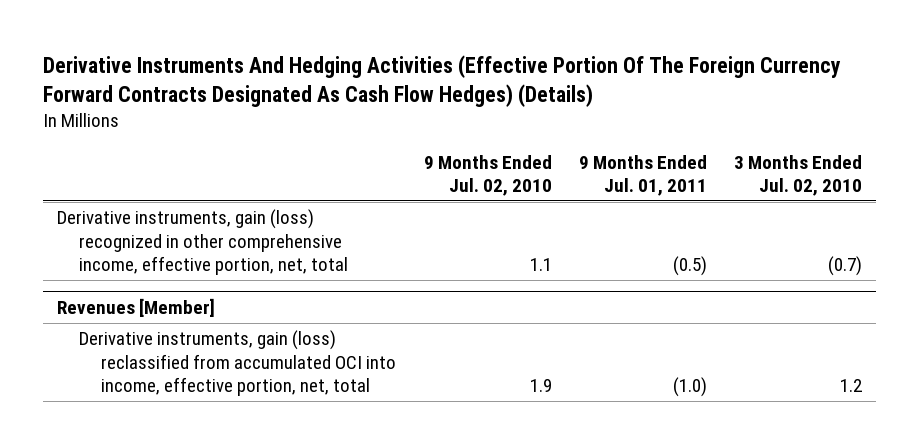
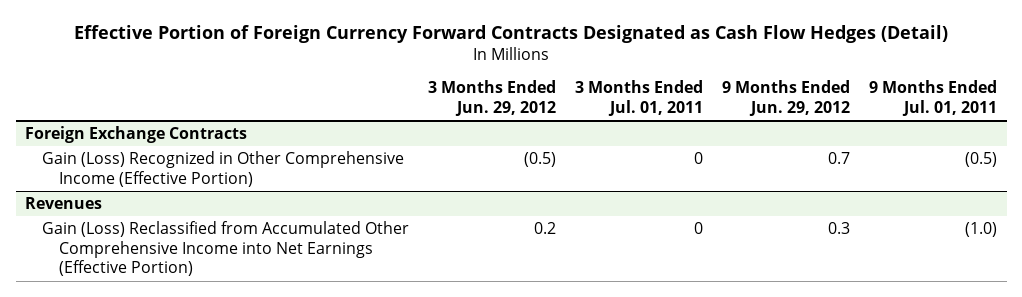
- Derivative Instruments And Hedging Activities (Effective Portion Of The Foreign Currency Forward Contracts Designated As Cash Flow Hedges) (Details)
+ Effective Portion of Foreign Currency Forward Contracts Designated as Cash Flow Hedges (Detail)
- | 9 Months Ended Jul. 02, 2010 | 9 Months Ended Jul. 01, 2011 | 3 Months Ended Jul. 02, 2010
+ | 3 Months Ended Jun. 29, 2012 | 3 Months Ended Jul. 01, 2011 | 9 Months Ended Jun. 29, 2012 | 9 Months Ended Jul. 01, 2011
- Derivative instruments, gain (loss) recognized in other comprehensive income, effective portion, net, total | 1.1 | (0.5) | (0.7)
- Revenues [Member]
- Derivative instruments, gain (loss) reclassified from accumulated OCI into income, effective portion, net, total | 1.9 | (1.0) | 1.2
+ Foreign Exchange Contracts
+ Gain (Loss) Recognized in Other Comprehensive Income (Effective Portion) | (0.5) | 0 | 0.7 | (0.5)
+ Revenues
+ Gain (Loss) Reclassified from Accumulated Other Comprehensive Income into Net Earnings (Effective Portion) | 0.2 | 0 | 0.3 | (1.0)

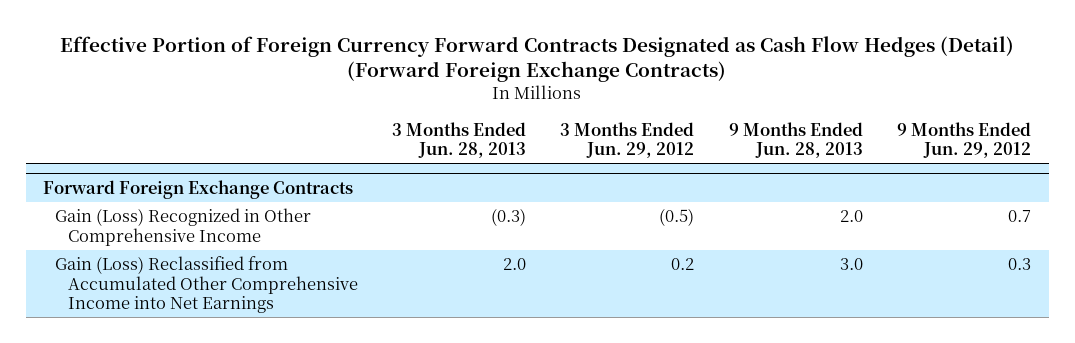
- Effective Portion of Foreign Currency Forward Contracts Designated as Cash Flow Hedges (Detail)
+ Effective Portion of Foreign Currency Forward Contracts Designated as Cash Flow Hedges (Detail) (Forward Foreign Exchange Contracts)
- | 3 Months Ended Jun. 29, 2012 | 3 Months Ended Jul. 01, 2011 | 9 Months Ended Jun. 29, 2012 | 9 Months Ended Jul. 01, 2011
+ | 3 Months Ended Jun. 28, 2013 | 3 Months Ended Jun. 29, 2012 | 9 Months Ended Jun. 28, 2013 | 9 Months Ended Jun. 29, 2012
- Foreign Exchange Contracts
- Gain (Loss) Recognized in Other Comprehensive Income (Effective Portion) | (0.5) | 0 | 0.7 | (0.5)
- Revenues
- Gain (Loss) Reclassified from Accumulated Other Comprehensive Income into Net Earnings (Effective Portion) | 0.2 | 0 | 0.3 | (1.0)
+ Forward Foreign Exchange Contracts
+ Gain (Loss) Recognized in Other Comprehensive Income | (0.3) | (0.5) | 2.0 | 0.7
+ Gain (Loss) Reclassified from Accumulated Other Comprehensive Income into Net Earnings | 2.0 | 0.2 | 3.0 | 0.3

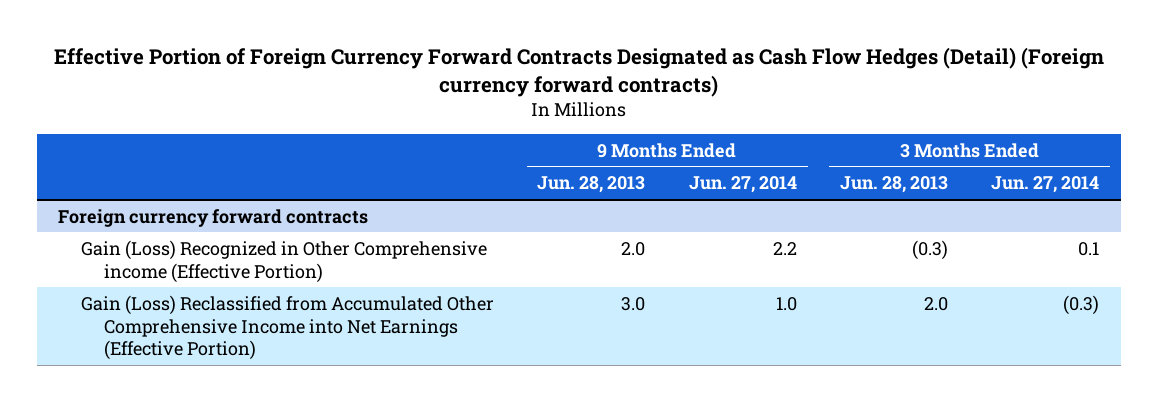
- Effective Portion of Foreign Currency Forward Contracts Designated as Cash Flow Hedges (Detail) (Forward Foreign Exchange Contracts)
+ Effective Portion of Foreign Currency Forward Contracts Designated as Cash Flow Hedges (Detail) (Foreign currency forward contracts)
- | 3 Months Ended Jun. 28, 2013 | 3 Months Ended Jun. 29, 2012 | 9 Months Ended Jun. 28, 2013 | 9 Months Ended Jun. 29, 2012
+ | 9 Months Ended Jun. 28, 2013 | 9 Months Ended Jun. 27, 2014 | 3 Months Ended Jun. 28, 2013 | 3 Months Ended Jun. 27, 2014
- Forward Foreign Exchange Contracts
- Gain (Loss) Recognized in Other Comprehensive Income | (0.3) | (0.5) | 2.0 | 0.7
- Gain (Loss) Reclassified from Accumulated Other Comprehensive Income into Net Earnings | 2.0 | 0.2 | 3.0 | 0.3
+ Foreign currency forward contracts
+ Gain (Loss) Recognized in Other Comprehensive income (Effective Portion) | 2.0 | 2.2 | (0.3) | 0.1
+ Gain (Loss) Reclassified from Accumulated Other Comprehensive Income into Net Earnings (Effective Portion) | 3.0 | 1.0 | 2.0 | (0.3)

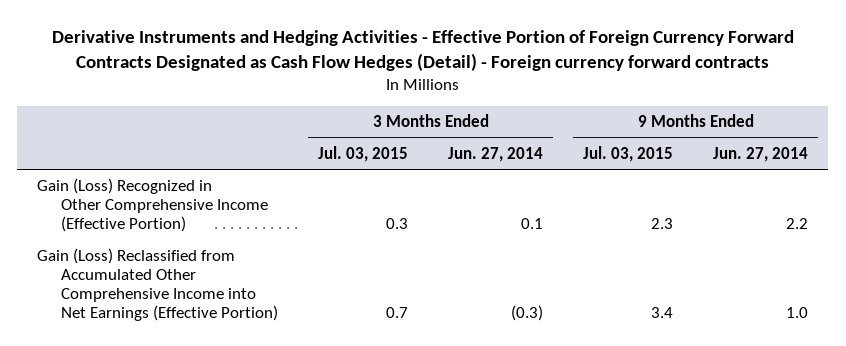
- Effective Portion of Foreign Currency Forward Contracts Designated as Cash Flow Hedges (Detail) (Foreign currency forward contracts)
+ Derivative Instruments and Hedging Activities - Effective Portion of Foreign Currency Forward Contracts Designated as Cash Flow Hedges (Detail) - Foreign currency forward contracts
- | 9 Months Ended Jun. 28, 2013 | 9 Months Ended Jun. 27, 2014 | 3 Months Ended Jun. 28, 2013 | 3 Months Ended Jun. 27, 2014
+ | 3 Months Ended Jul. 03, 2015 | 3 Months Ended Jun. 27, 2014 | 9 Months Ended Jul. 03, 2015 | 9 Months Ended Jun. 27, 2014
- Foreign currency forward contracts
- Gain (Loss) Recognized in Other Comprehensive income (Effective Portion) | 2.0 | 2.2 | (0.3) | 0.1
+ Gain (Loss) Recognized in Other Comprehensive Income (Effective Portion) | 0.3 | 0.1 | 2.3 | 2.2

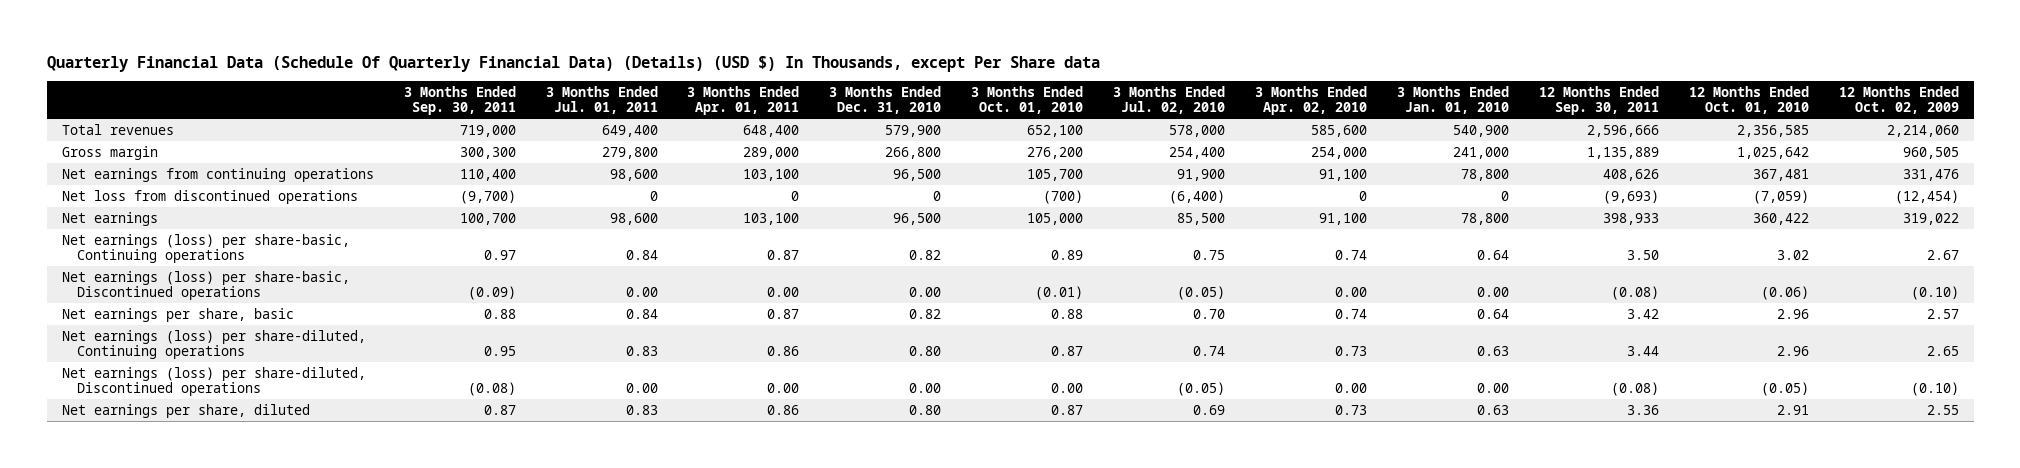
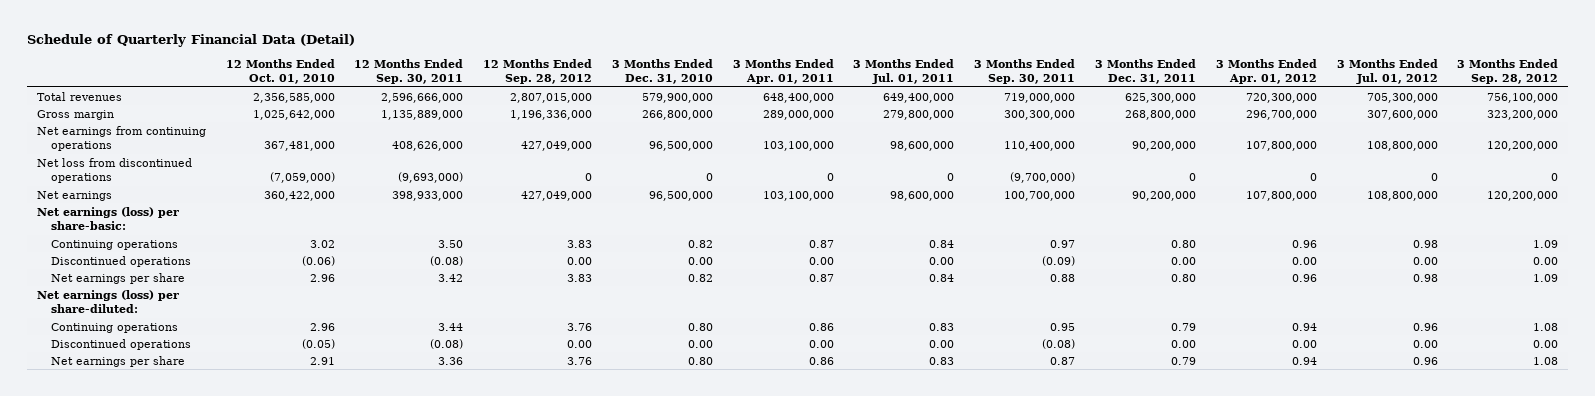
- Quarterly Financial Data (Schedule Of Quarterly Financial Data) (Details) (USD $) In Thousands, except Per Share data
+ Schedule of Quarterly Financial Data (Detail)
- | 3 Months Ended Sep. 30, 2011 | 3 Months Ended Jul. 01, 2011 | 3 Months Ended Apr. 01, 2011 | 3 Months Ended Dec. 31, 2010 | 3 Months Ended Oct. 01, 2010 | 3 Months Ended Jul. 02, 2010 | 3 Months Ended Apr. 02, 2010 | 3 Months Ended Jan. 01, 2010 | 12 Months Ended Sep. 30, 2011 | 12 Months Ended Oct. 01, 2010 | 12 Months Ended Oct. 02, 2009
+ | 12 Months Ended Oct. 01, 2010 | 12 Months Ended Sep. 30, 2011 | 12 Months Ended Sep. 28, 2012 | 3 Months Ended Dec. 31, 2010 | 3 Months Ended Apr. 01, 2011 | 3 Months Ended Jul. 01, 2011 | 3 Months Ended Sep. 30, 2011 | 3 Months Ended Dec. 31, 2011 | 3 Months Ended Apr. 01, 2012 | 3 Months Ended Jul. 01, 2012 | 3 Months Ended Sep. 28, 2012
- Total revenues | 719,000 | 649,400 | 648,400 | 579,900 | 652,100 | 578,000 | 585,600 | 540,900 | 2,596,666 | 2,356,585 | 2,214,060
- Gross margin | 300,300 | 279,800 | 289,000 | 266,800 | 276,200 | 254,400 | 254,000 | 241,000 | 1,135,889 | 1,025,642 | 960,505
- Net earnings from continuing operations | 110,400 | 98,600 | 103,100 | 96,500 | 105,700 | 91,900 | 91,100 | 78,800 | 408,626 | 367,481 | 331,476
- Net loss from discontinued operations | (9,700) | 0 | 0 | 0 | (700) | (6,400) | 0 | 0 | (9,693) | (7,059) | (12,454)
- Net earnings | 100,700 | 98,600 | 103,100 | 96,500 | 105,000 | 85,500 | 91,100 | 78,800 | 398,933 | 360,422 | 319,022
- Net earnings (loss) per share-basic, Continuing operations | 0.97 | 0.84 | 0.87 | 0.82 | 0.89 | 0.75 | 0.74 | 0.64 | 3.50 | 3.02 | 2.67
- Net earnings (loss) per share-basic, Discontinued operations | (0.09) | 0.00 | 0.00 | 0.00 | (0.01) | (0.05) | 0.00 | 0.00 | (0.08) | (0.06) | (0.10)
- Net earnings per share, basic | 0.88 | 0.84 | 0.87 | 0.82 | 0.88 | 0.70 | 0.74 | 0.64 | 3.42 | 2.96 | 2.57
- Net earnings (loss) per share-diluted, Continuing operations | 0.95 | 0.83 | 0.86 | 0.80 | 0.87 | 0.74 | 0.73 | 0.63 | 3.44 | 2.96 | 2.65
- Net earnings (loss) per share-diluted, Discontinued operations | (0.08) | 0.00 | 0.00 | 0.00 | 0.00 | (0.05) | 0.00 | 0.00 | (0.08) | (0.05) | (0.10)
- Net earnings per share, diluted | 0.87 | 0.83 | 0.86 | 0.80 | 0.87 | 0.69 | 0.73 | 0.63 | 3.36 | 2.91 | 2.55
+ Total revenues | 2,356,585,000 | 2,596,666,000 | 2,807,015,000 | 579,900,000 | 648,400,000 | 649,400,000 | 719,000,000 | 625,300,000 | 720,300,000 | 705,300,000 | 756,100,000
+ Gross margin | 1,025,642,000 | 1,135,889,000 | 1,196,336,000 | 266,800,000 | 289,000,000 | 279,800,000 | 300,300,000 | 268,800,000 | 296,700,000 | 307,600,000 | 323,200,000
+ Net earnings from continuing operations | 367,481,000 | 408,626,000 | 427,049,000 | 96,500,000 | 103,100,000 | 98,600,000 | 110,400,000 | 90,200,000 | 107,800,000 | 108,800,000 | 120,200,000
+ Net loss from discontinued operations | (7,059,000) | (9,693,000) | 0 | 0 | 0 | 0 | (9,700,000) | 0 | 0 | 0 | 0
+ Net earnings | 360,422,000 | 398,933,000 | 427,049,000 | 96,500,000 | 103,100,000 | 98,600,000 | 100,700,000 | 90,200,000 | 107,800,000 | 108,800,000 | 120,200,000
+ Net earnings (loss) per share-basic:
+ Continuing operations | 3.02 | 3.50 | 3.83 | 0.82 | 0.87 | 0.84 | 0.97 | 0.80 | 0.96 | 0.98 | 1.09
+ Discontinued operations | (0.06) | (0.08) | 0.00 | 0.00 | 0.00 | 0.00 | (0.09) | 0.00 | 0.00 | 0.00 | 0.00
+ Net earnings per share | 2.96 | 3.42 | 3.83 | 0.82 | 0.87 | 0.84 | 0.88 | 0.80 | 0.96 | 0.98 | 1.09
+ Net earnings (loss) per share-diluted:
+ Continuing operations | 2.96 | 3.44 | 3.76 | 0.80 | 0.86 | 0.83 | 0.95 | 0.79 | 0.94 | 0.96 | 1.08
+ Discontinued operations | (0.05) | (0.08) | 0.00 | 0.00 | 0.00 | 0.00 | (0.08) | 0.00 | 0.00 | 0.00 | 0.00
+ Net earnings per share | 2.91 | 3.36 | 3.76 | 0.80 | 0.86 | 0.83 | 0.87 | 0.79 | 0.94 | 0.96 | 1.08

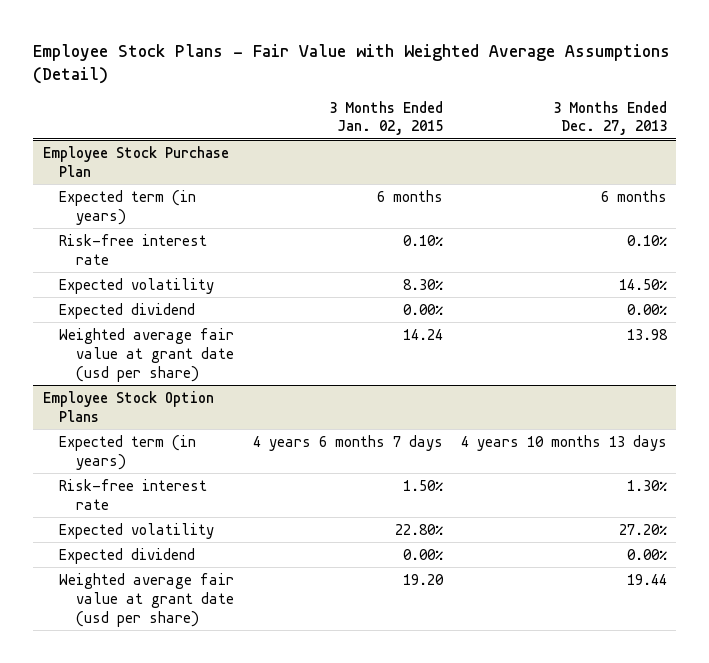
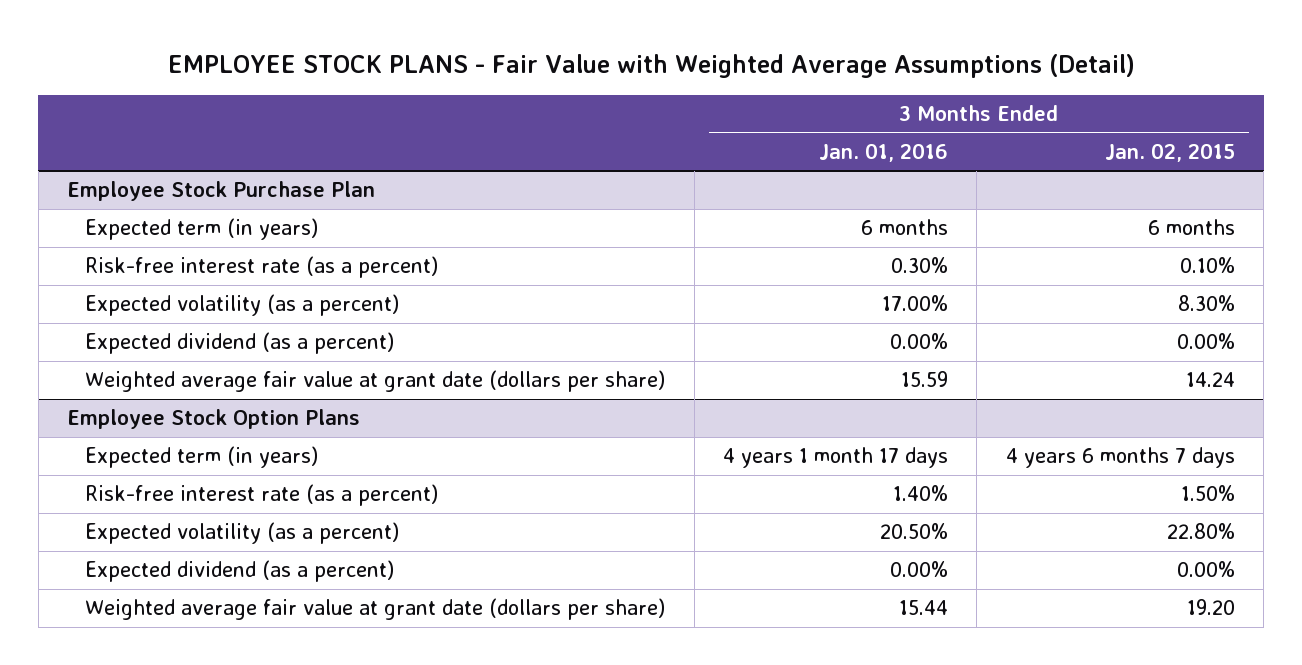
- Employee Stock Plans - Fair Value with Weighted Average Assumptions (Detail)
+ EMPLOYEE STOCK PLANS - Fair Value with Weighted Average Assumptions (Detail)
- | 3 Months Ended Jan. 02, 2015 | 3 Months Ended Dec. 27, 2013
+ | 3 Months Ended Jan. 01, 2016 | 3 Months Ended Jan. 02, 2015
@ Employee Stock Purchase Plan
- Risk-free interest rate | 0.10% | 0.10%
- Expected volatility | 8.30% | 14.50%
- Expected dividend | 0.00% | 0.00%
- Weighted average fair value at grant date (usd per share) | 14.24 | 13.98
+ Risk-free interest rate (as a percent) | 0.30% | 0.10%
+ Expected volatility (as a percent) | 17.00% | 8.30%
+ Expected dividend (as a percent) | 0.00% | 0.00%
+ Weighted average fair value at grant date (dollars per share) | 15.59 | 14.24
@ Employee Stock Option Plans
- Risk-free interest rate | 1.50% | 1.30%
- Expected volatility | 22.80% | 27.20%
- Expected dividend | 0.00% | 0.00%
- Weighted average fair value at grant date (usd per share) | 19.20 | 19.44
+ Risk-free interest rate (as a percent) | 1.40% | 1.50%
+ Expected volatility (as a percent) | 20.50% | 22.80%
+ Expected dividend (as a percent) | 0.00% | 0.00%
+ Weighted average fair value at grant date (dollars per share) | 15.44 | 19.20

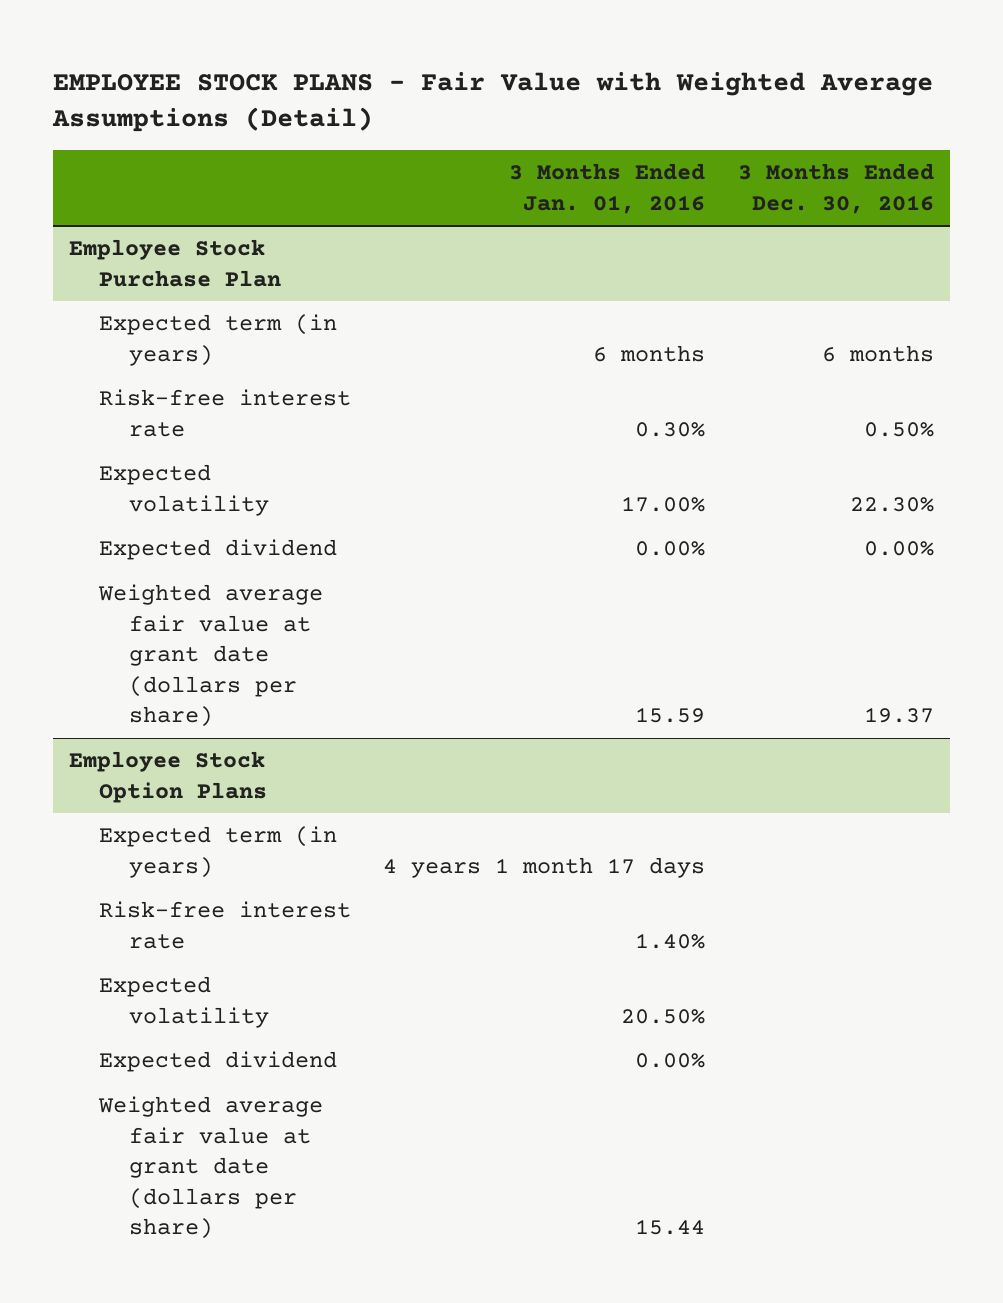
- | 3 Months Ended Jan. 01, 2016 | 3 Months Ended Jan. 02, 2015
+ | 3 Months Ended Jan. 01, 2016 | 3 Months Ended Dec. 30, 2016
@ Employee Stock Purchase Plan
- Risk-free interest rate (as a percent) | 0.30% | 0.10%
- Expected volatility (as a percent) | 17.00% | 8.30%
- Expected dividend (as a percent) | 0.00% | 0.00%
+ Risk-free interest rate | 0.30% | 0.50%
+ Expected volatility | 17.00% | 22.30%
+ Expected dividend | 0.00% | 0.00%
@ Employee Stock Option Plans
- Risk-free interest rate (as a percent) | 1.40% | 1.50%
- Expected volatility (as a percent) | 20.50% | 22.80%
- Expected dividend (as a percent) | 0.00% | 0.00%
+ Risk-free interest rate | 1.40% |
+ Expected volatility | 20.50% |
+ Expected dividend | 0.00% |

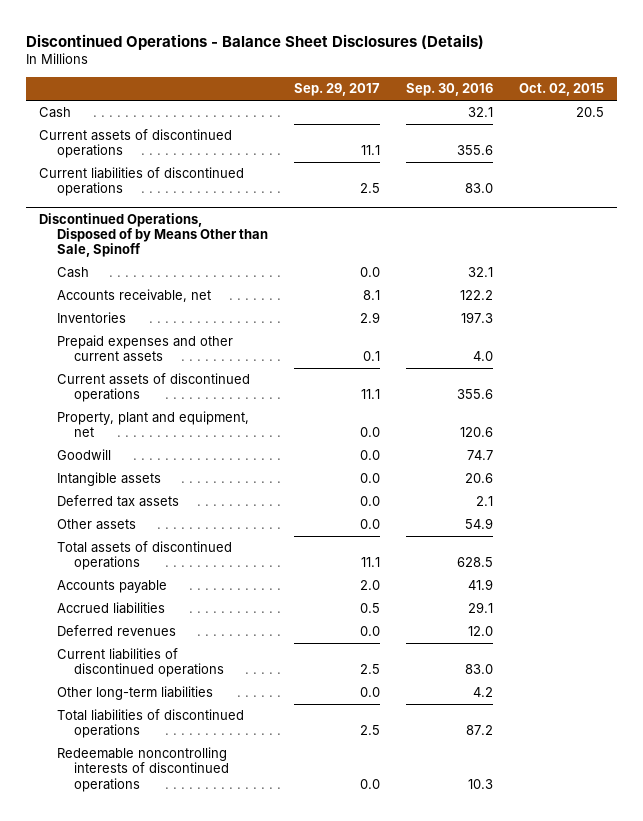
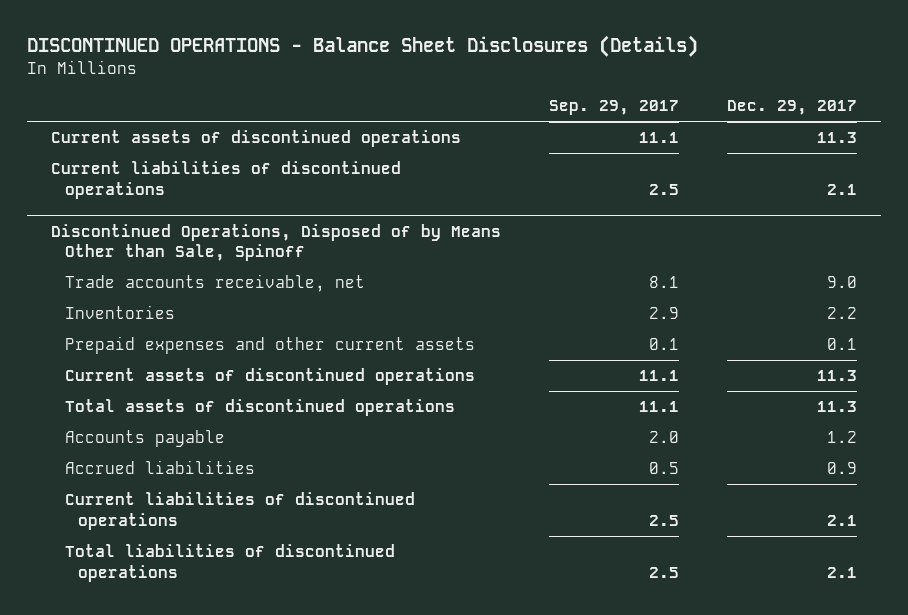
- Discontinued Operations - Balance Sheet Disclosures (Details)
+ DISCONTINUED OPERATIONS - Balance Sheet Disclosures (Details)
- | Sep. 29, 2017 | Sep. 30, 2016 | Oct. 02, 2015
+ | Sep. 29, 2017 | Dec. 29, 2017
- Cash | | 32.1 | 20.5
@ Discontinued Operations, Disposed of by Means Other than Sale, Spinoff
- Cash | 0.0 | 32.1 |
- Accounts receivable, net | 8.1 | 122.2 |
+ Trade accounts receivable, net | 8.1 | 9.0
- Property, plant and equipment, net | 0.0 | 120.6 |
- Goodwill | 0.0 | 74.7 |
- Intangible assets | 0.0 | 20.6 |
- Deferred tax assets | 0.0 | 2.1 |
- Other assets | 0.0 | 54.9 |
- Deferred revenues | 0.0 | 12.0 |
- Other long-term liabilities | 0.0 | 4.2 |
- Redeemable noncontrolling interests of discontinued operations | 0.0 | 10.3 |

